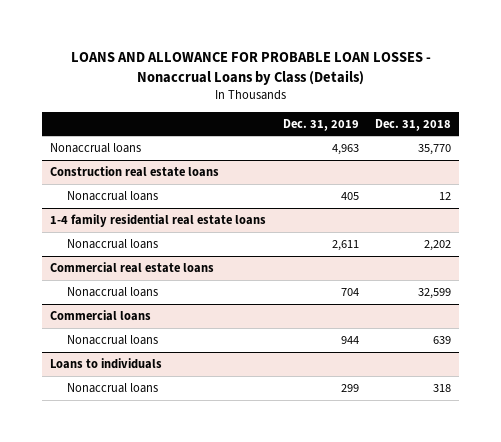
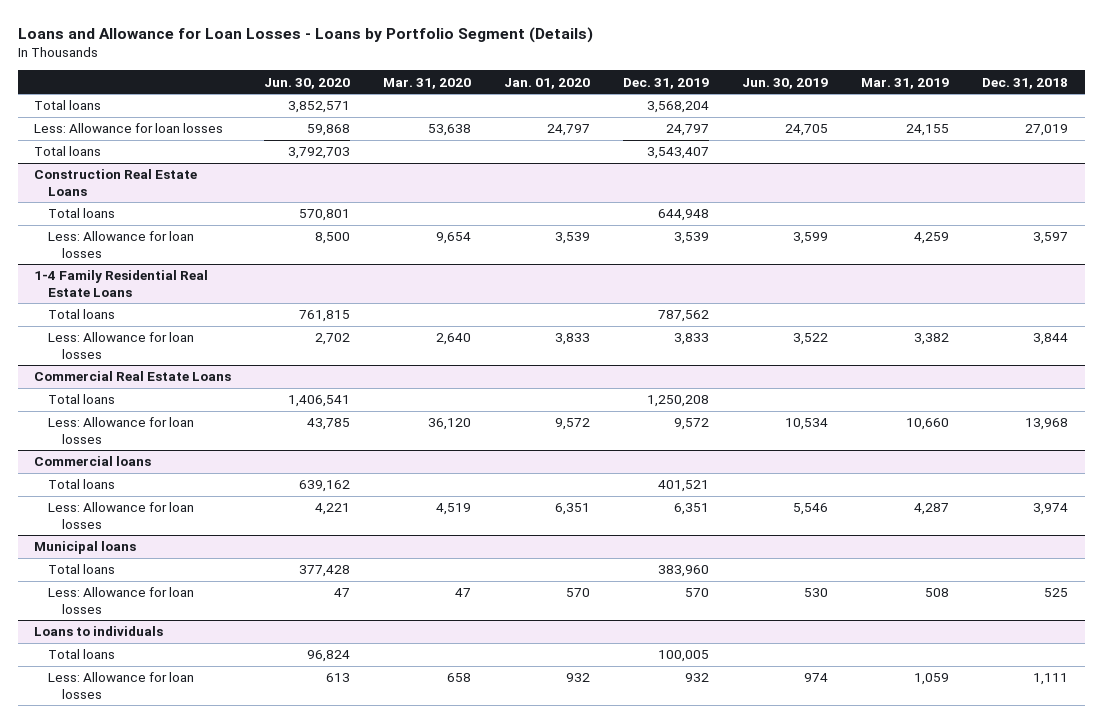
- LOANS AND ALLOWANCE FOR PROBABLE LOAN LOSSES - Nonaccrual Loans by Class (Details)
+ Loans and Allowance for Loan Losses - Loans by Portfolio Segment (Details)
- | Dec. 31, 2019 | Dec. 31, 2018
+ | Jun. 30, 2020 | Mar. 31, 2020 | Jan. 01, 2020 | Dec. 31, 2019 | Jun. 30, 2019 | Mar. 31, 2019 | Dec. 31, 2018
- Nonaccrual loans | 4,963 | 35,770
- Construction real estate loans
- Nonaccrual loans | 405 | 12
- 1-4 family residential real estate loans
- Nonaccrual loans | 2,611 | 2,202
- Commercial real estate loans
- Nonaccrual loans | 704 | 32,599
+ Total loans | 3,852,571 | | | 3,568,204 | | |
+ Less: Allowance for loan losses | 59,868 | 53,638 | 24,797 | 24,797 | 24,705 | 24,155 | 27,019
+ Total loans | 3,792,703 | | | 3,543,407 | | |
+ Construction Real Estate Loans
+ Total loans | 570,801 | | | 644,948 | | |
+ Less: Allowance for loan losses | 8,500 | 9,654 | 3,539 | 3,539 | 3,599 | 4,259 | 3,597
+ 1-4 Family Residential Real Estate Loans
+ Total loans | 761,815 | | | 787,562 | | |
+ Less: Allowance for loan losses | 2,702 | 2,640 | 3,833 | 3,833 | 3,522 | 3,382 | 3,844
+ Commercial Real Estate Loans
+ Total loans | 1,406,541 | | | 1,250,208 | | |
+ Less: Allowance for loan losses | 43,785 | 36,120 | 9,572 | 9,572 | 10,534 | 10,660 | 13,968
@ Commercial loans
- Nonaccrual loans | 944 | 639
+ Total loans | 639,162 | | | 401,521 | | |
+ Less: Allowance for loan losses | 4,221 | 4,519 | 6,351 | 6,351 | 5,546 | 4,287 | 3,974
+ Municipal loans
+ Total loans | 377,428 | | | 383,960 | | |
+ Less: Allowance for loan losses | 47 | 47 | 570 | 570 | 530 | 508 | 525
@ Loans to individuals
- Nonaccrual loans | 299 | 318
+ Total loans | 96,824 | | | 100,005 | | |
+ Less: Allowance for loan losses | 613 | 658 | 932 | 932 | 974 | 1,059 | 1,111

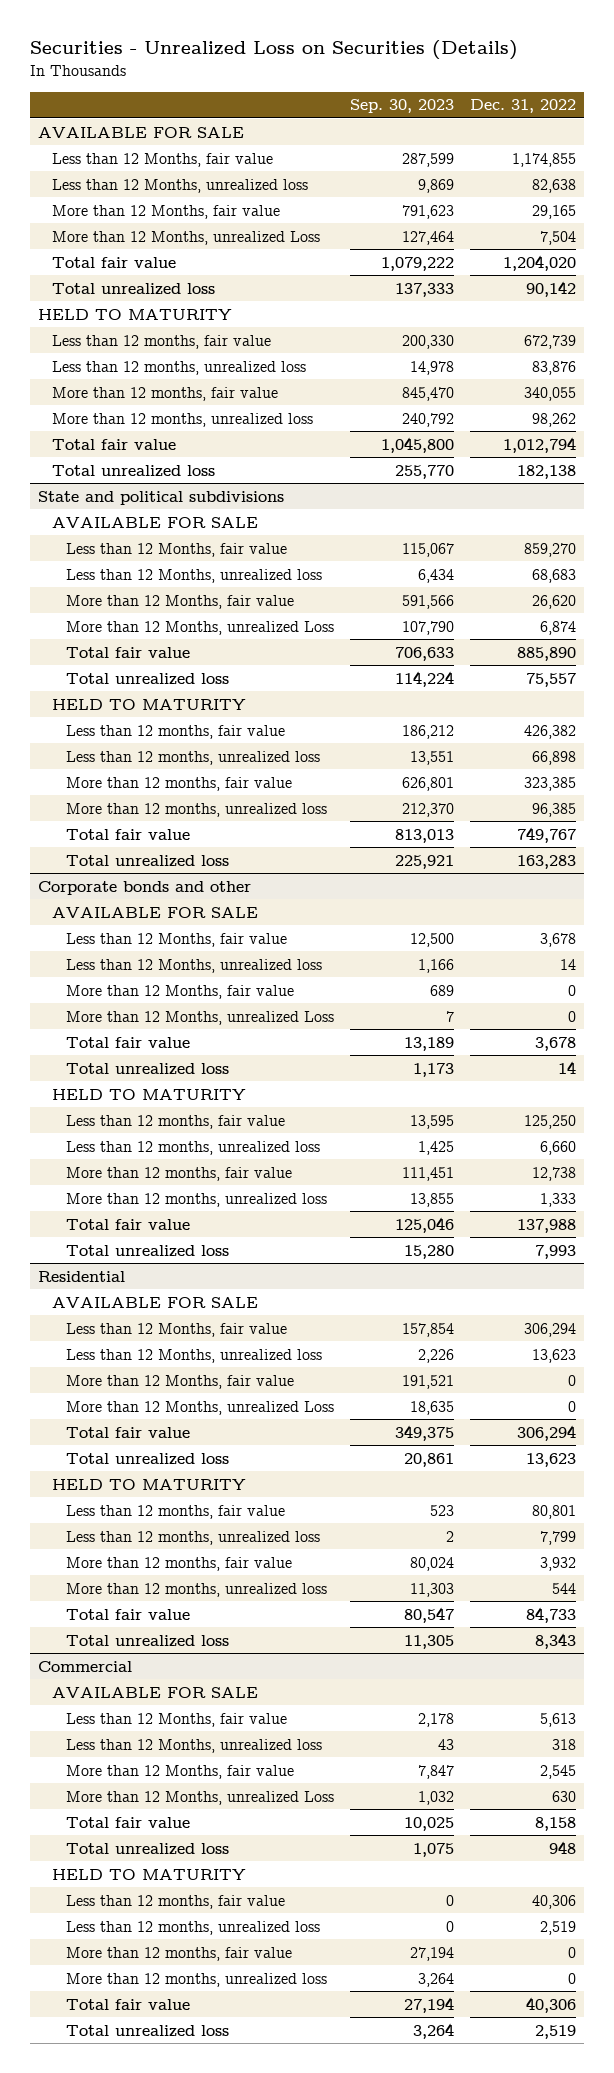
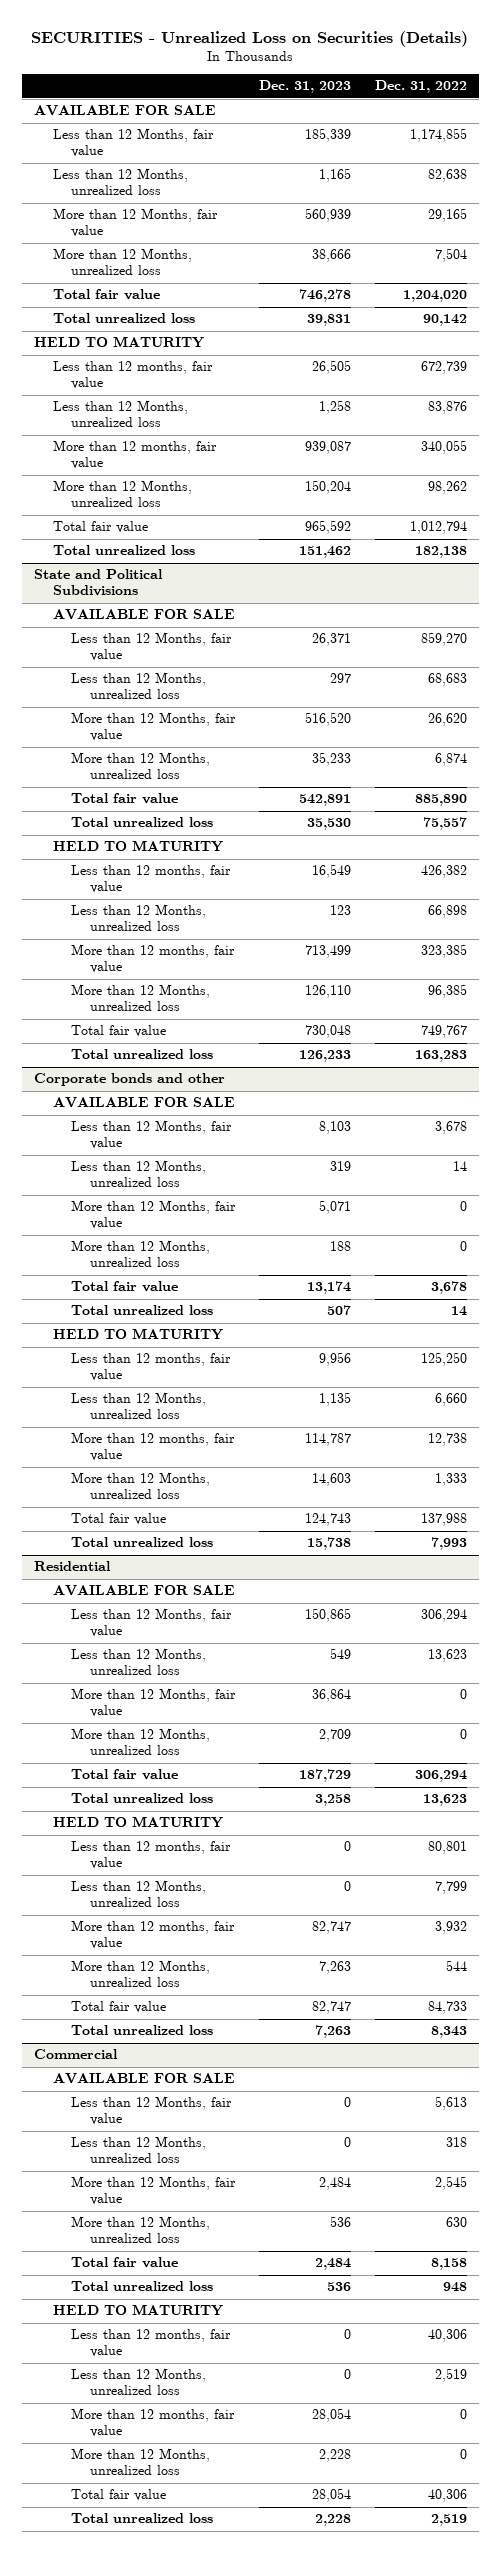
- Securities - Unrealized Loss on Securities (Details)
+ SECURITIES - Unrealized Loss on Securities (Details)
- | Sep. 30, 2023 | Dec. 31, 2022
+ | Dec. 31, 2023 | Dec. 31, 2022
- More than 12 Months, unrealized Loss | 127,464 | 7,504
+ More than 12 Months, unrealized loss | 38,666 | 7,504
- Less than 12 months, unrealized loss | 14,978 | 83,876
+ Less than 12 Months, unrealized loss | 1,258 | 83,876
- More than 12 months, unrealized loss | 240,792 | 98,262
+ More than 12 Months, unrealized loss | 150,204 | 98,262
- State and political subdivisions
+ State and Political Subdivisions
- More than 12 Months, unrealized Loss | 107,790 | 6,874
+ More than 12 Months, unrealized loss | 35,233 | 6,874
- Less than 12 months, unrealized loss | 13,551 | 66,898
+ Less than 12 Months, unrealized loss | 123 | 66,898
- More than 12 months, unrealized loss | 212,370 | 96,385
+ More than 12 Months, unrealized loss | 126,110 | 96,385
@ Corporate bonds and other
- More than 12 Months, unrealized Loss | 7 | 0
+ More than 12 Months, unrealized loss | 188 | 0
- Less than 12 months, unrealized loss | 1,425 | 6,660
+ Less than 12 Months, unrealized loss | 1,135 | 6,660
- More than 12 months, unrealized loss | 13,855 | 1,333
+ More than 12 Months, unrealized loss | 14,603 | 1,333
@ Residential
- More than 12 Months, unrealized Loss | 18,635 | 0
+ More than 12 Months, unrealized loss | 2,709 | 0
- Less than 12 months, unrealized loss | 2 | 7,799
+ Less than 12 Months, unrealized loss | 0 | 7,799
- More than 12 months, unrealized loss | 11,303 | 544
+ More than 12 Months, unrealized loss | 7,263 | 544
@ Commercial
- More than 12 Months, unrealized Loss | 1,032 | 630
+ More than 12 Months, unrealized loss | 536 | 630
- Less than 12 months, unrealized loss | 0 | 2,519
+ Less than 12 Months, unrealized loss | 0 | 2,519
- More than 12 months, unrealized loss | 3,264 | 0
+ More than 12 Months, unrealized loss | 2,228 | 0

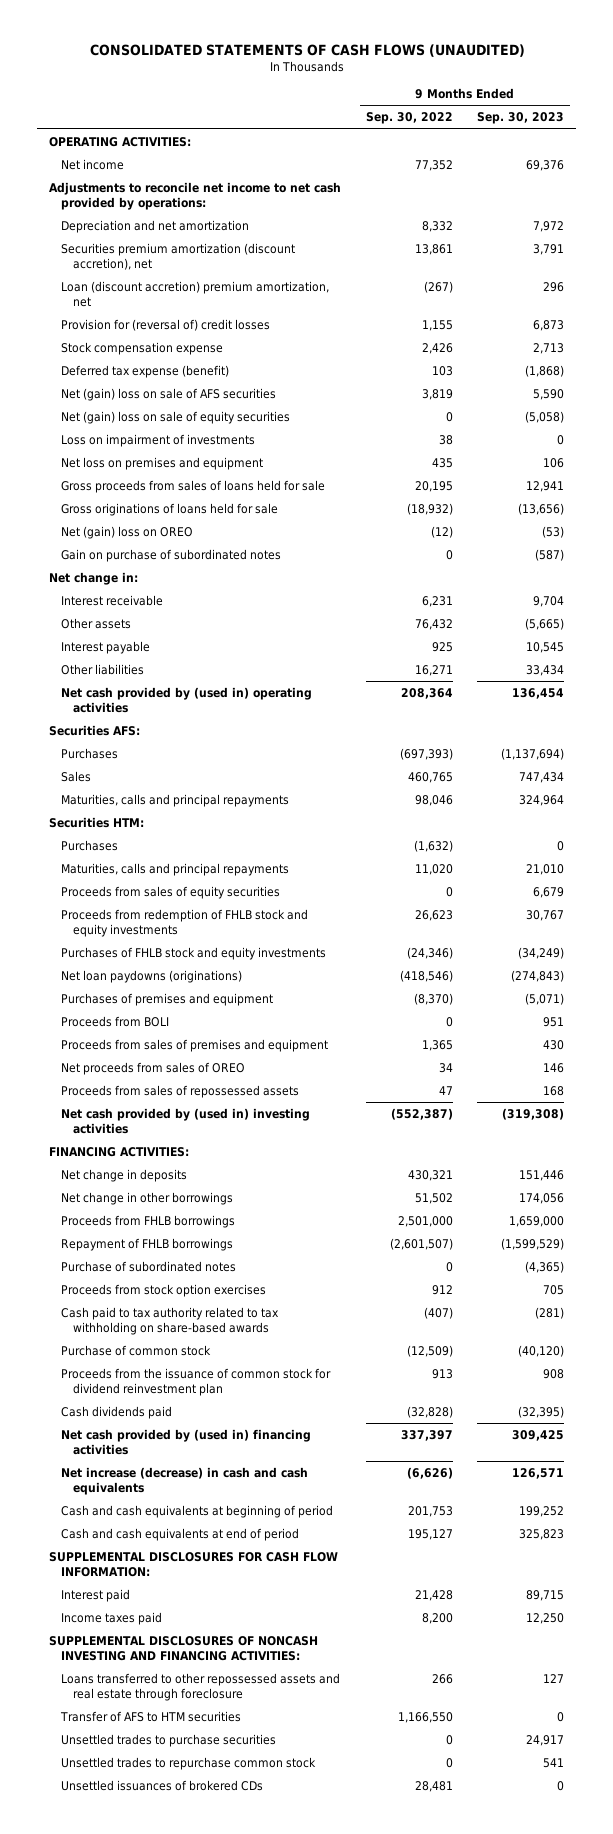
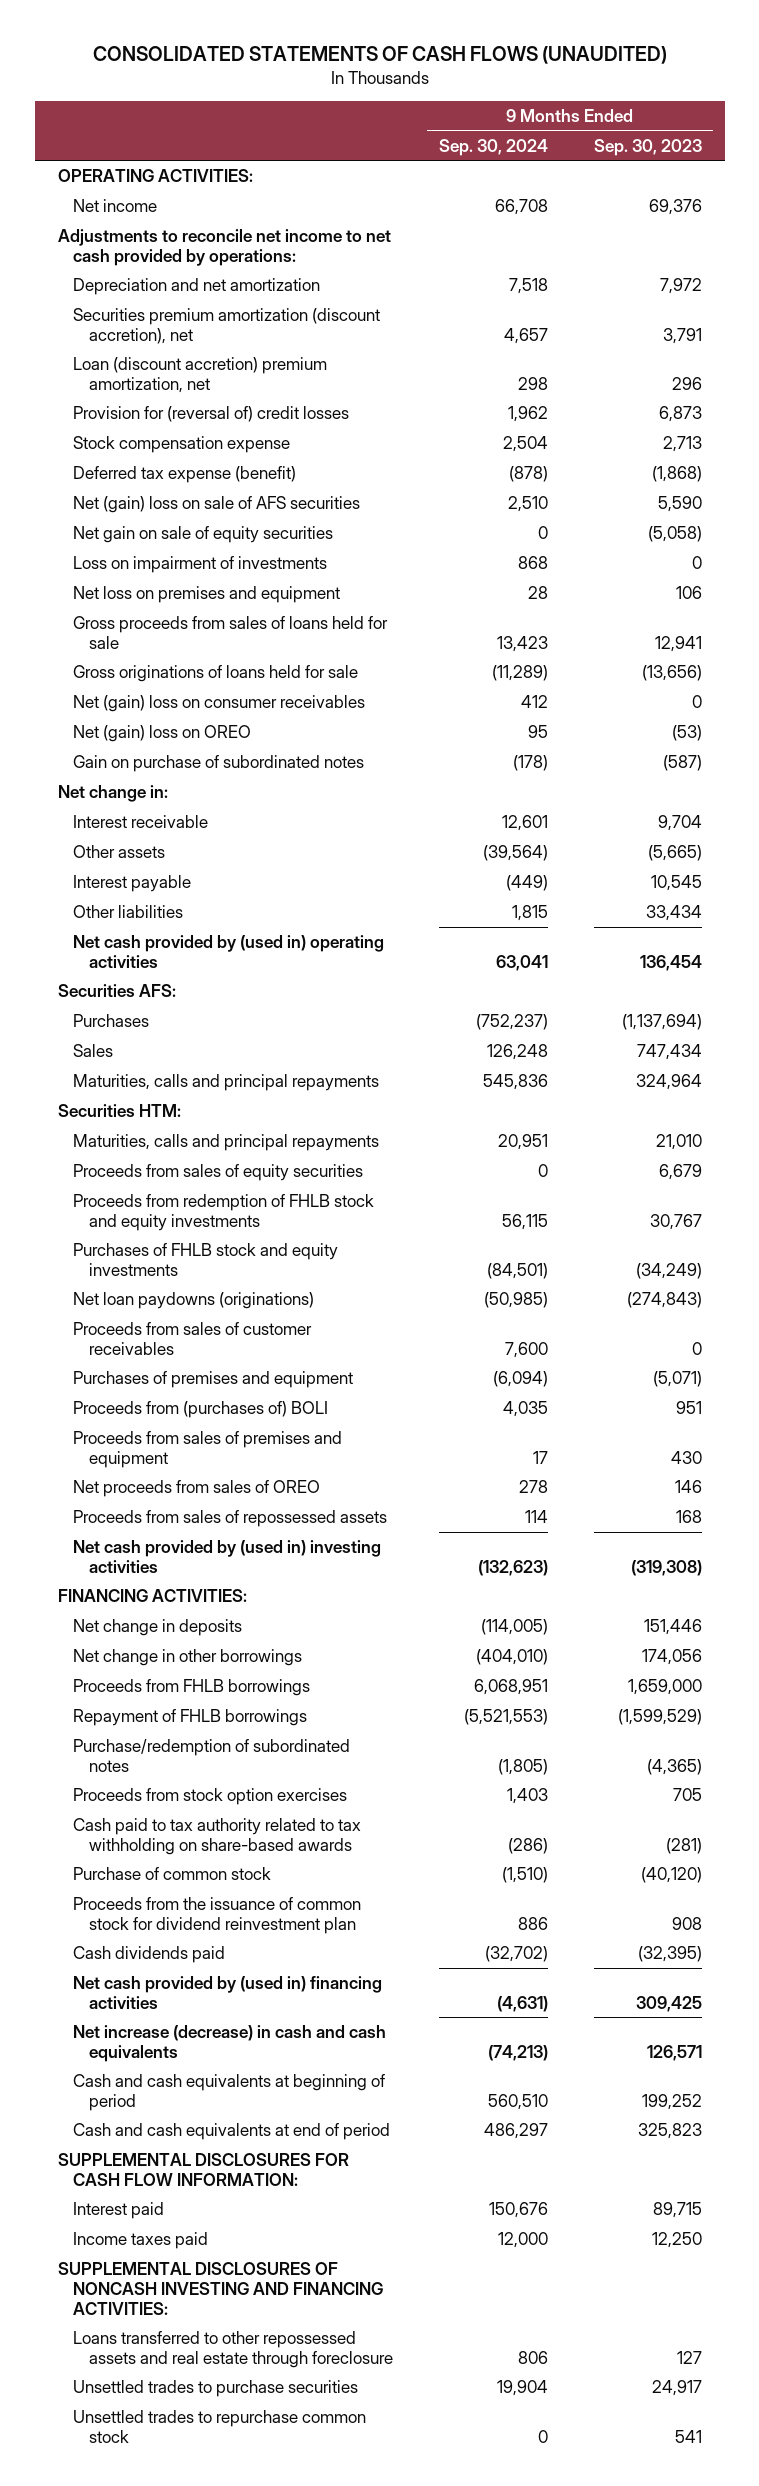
- | 9 Months Ended Sep. 30, 2022 | 9 Months Ended Sep. 30, 2023
+ | 9 Months Ended Sep. 30, 2024 | 9 Months Ended Sep. 30, 2023
- Net (gain) loss on sale of equity securities | 0 | (5,058)
+ Net gain on sale of equity securities | 0 | (5,058)
+ Net (gain) loss on consumer receivables | 412 | 0
- Purchases | (1,632) | 0
+ Proceeds from sales of customer receivables | 7,600 | 0
- Proceeds from BOLI | 0 | 951
+ Proceeds from (purchases of) BOLI | 4,035 | 951
- Purchase of subordinated notes | 0 | (4,365)
+ Purchase/redemption of subordinated notes | (1,805) | (4,365)
- Transfer of AFS to HTM securities | 1,166,550 | 0
- Unsettled issuances of brokered CDs | 28,481 | 0

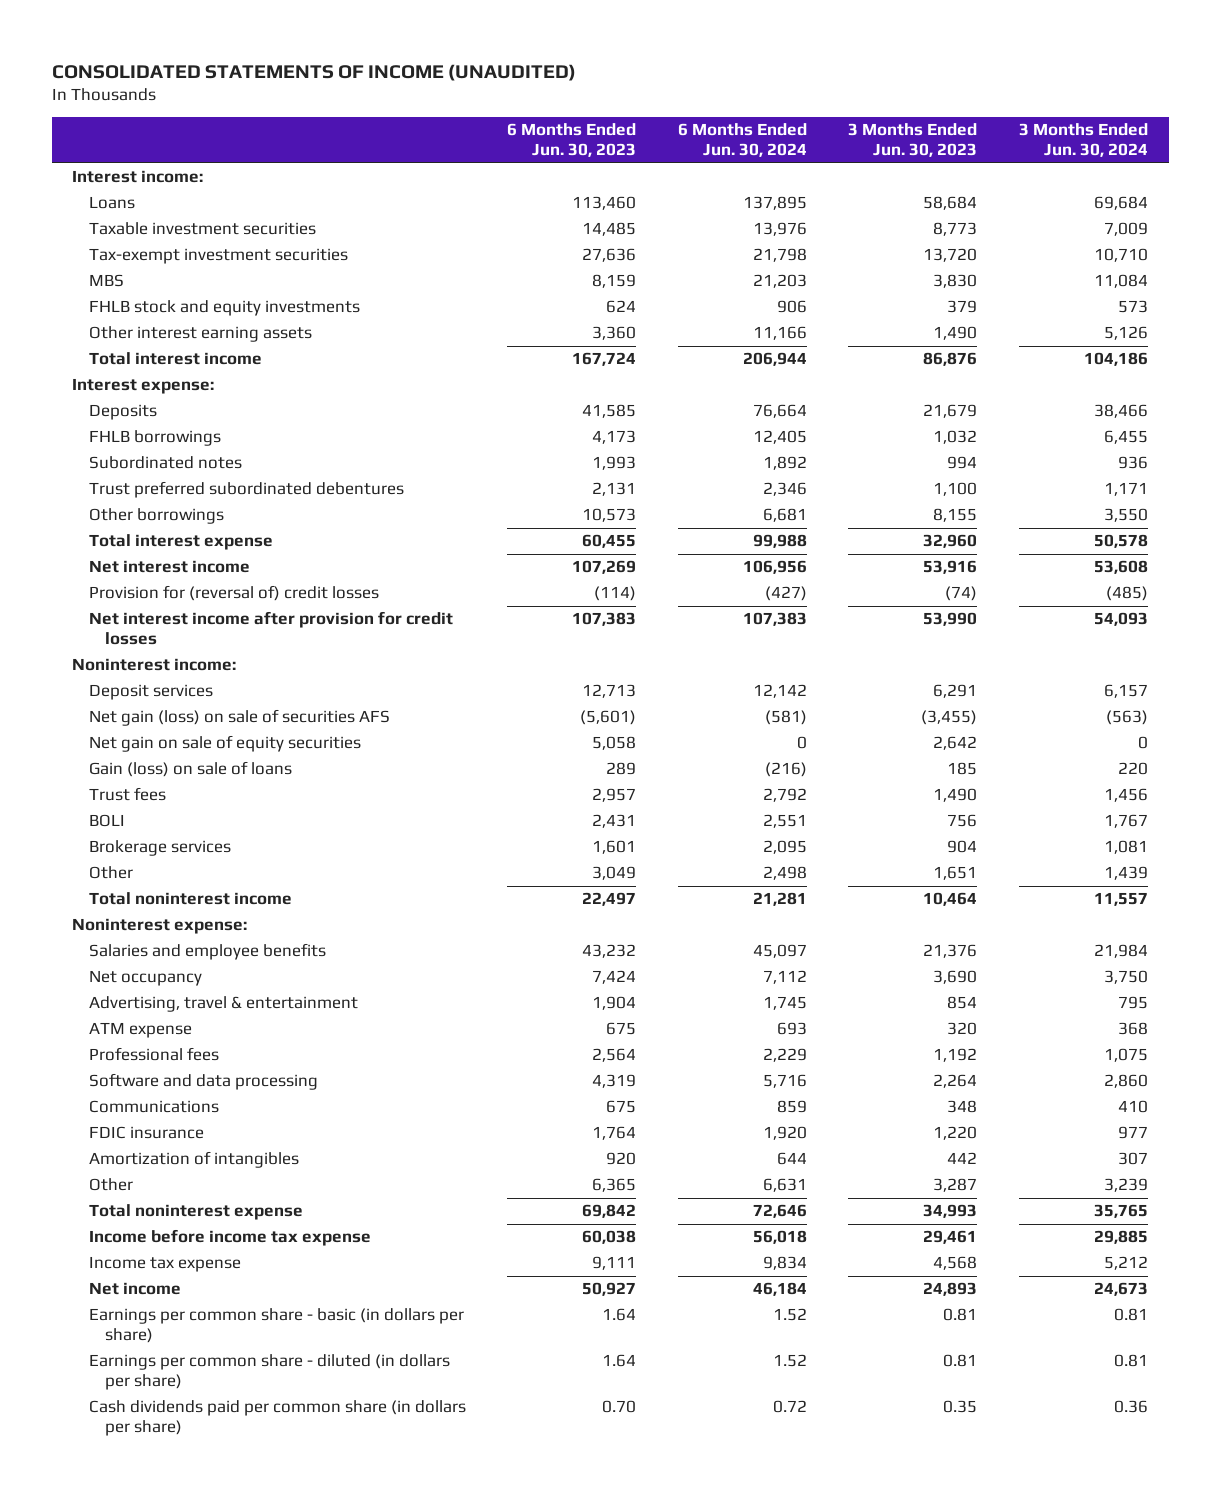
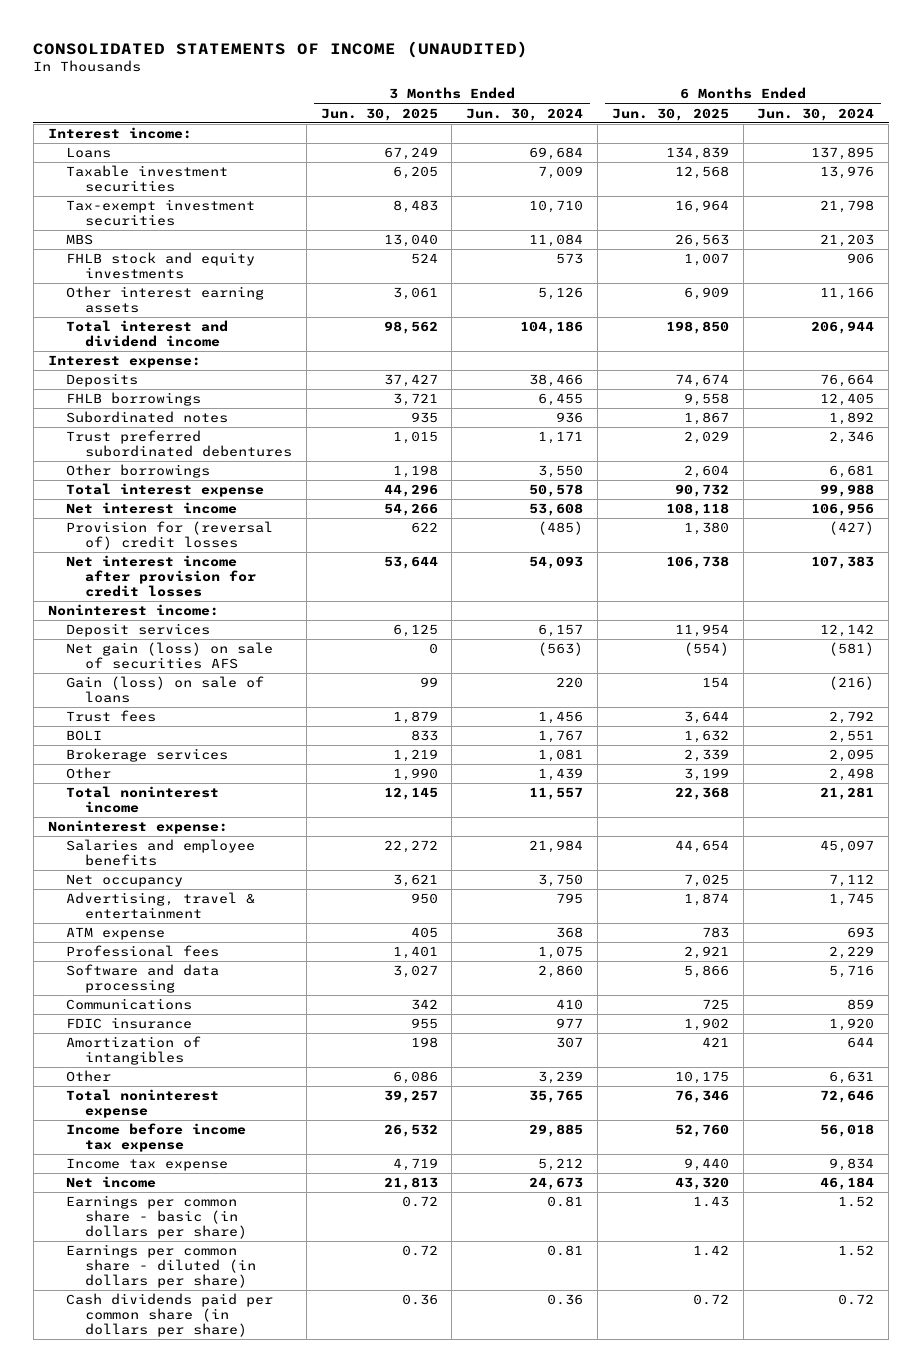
- | 6 Months Ended Jun. 30, 2023 | 6 Months Ended Jun. 30, 2024 | 3 Months Ended Jun. 30, 2023 | 3 Months Ended Jun. 30, 2024
+ | 3 Months Ended Jun. 30, 2025 | 3 Months Ended Jun. 30, 2024 | 6 Months Ended Jun. 30, 2025 | 6 Months Ended Jun. 30, 2024
- Total interest income | 167,724 | 206,944 | 86,876 | 104,186
+ Total interest and dividend income | 98,562 | 104,186 | 198,850 | 206,944
- Net gain on sale of equity securities | 5,058 | 0 | 2,642 | 0

